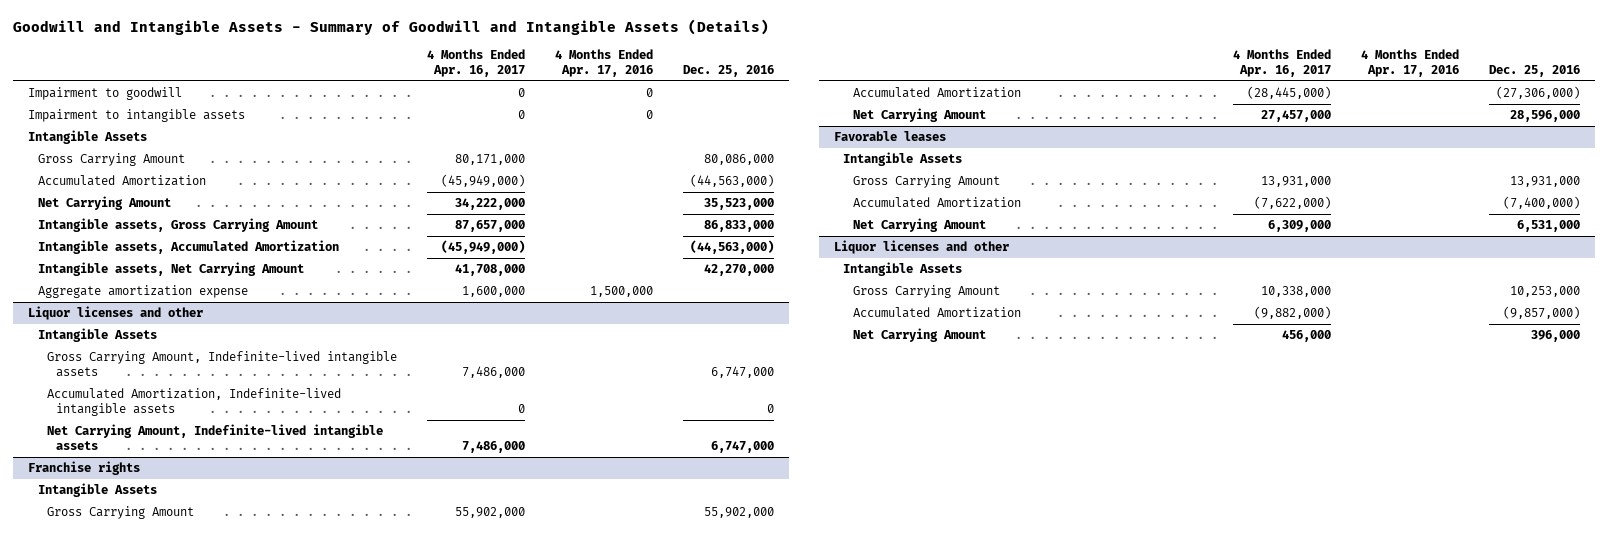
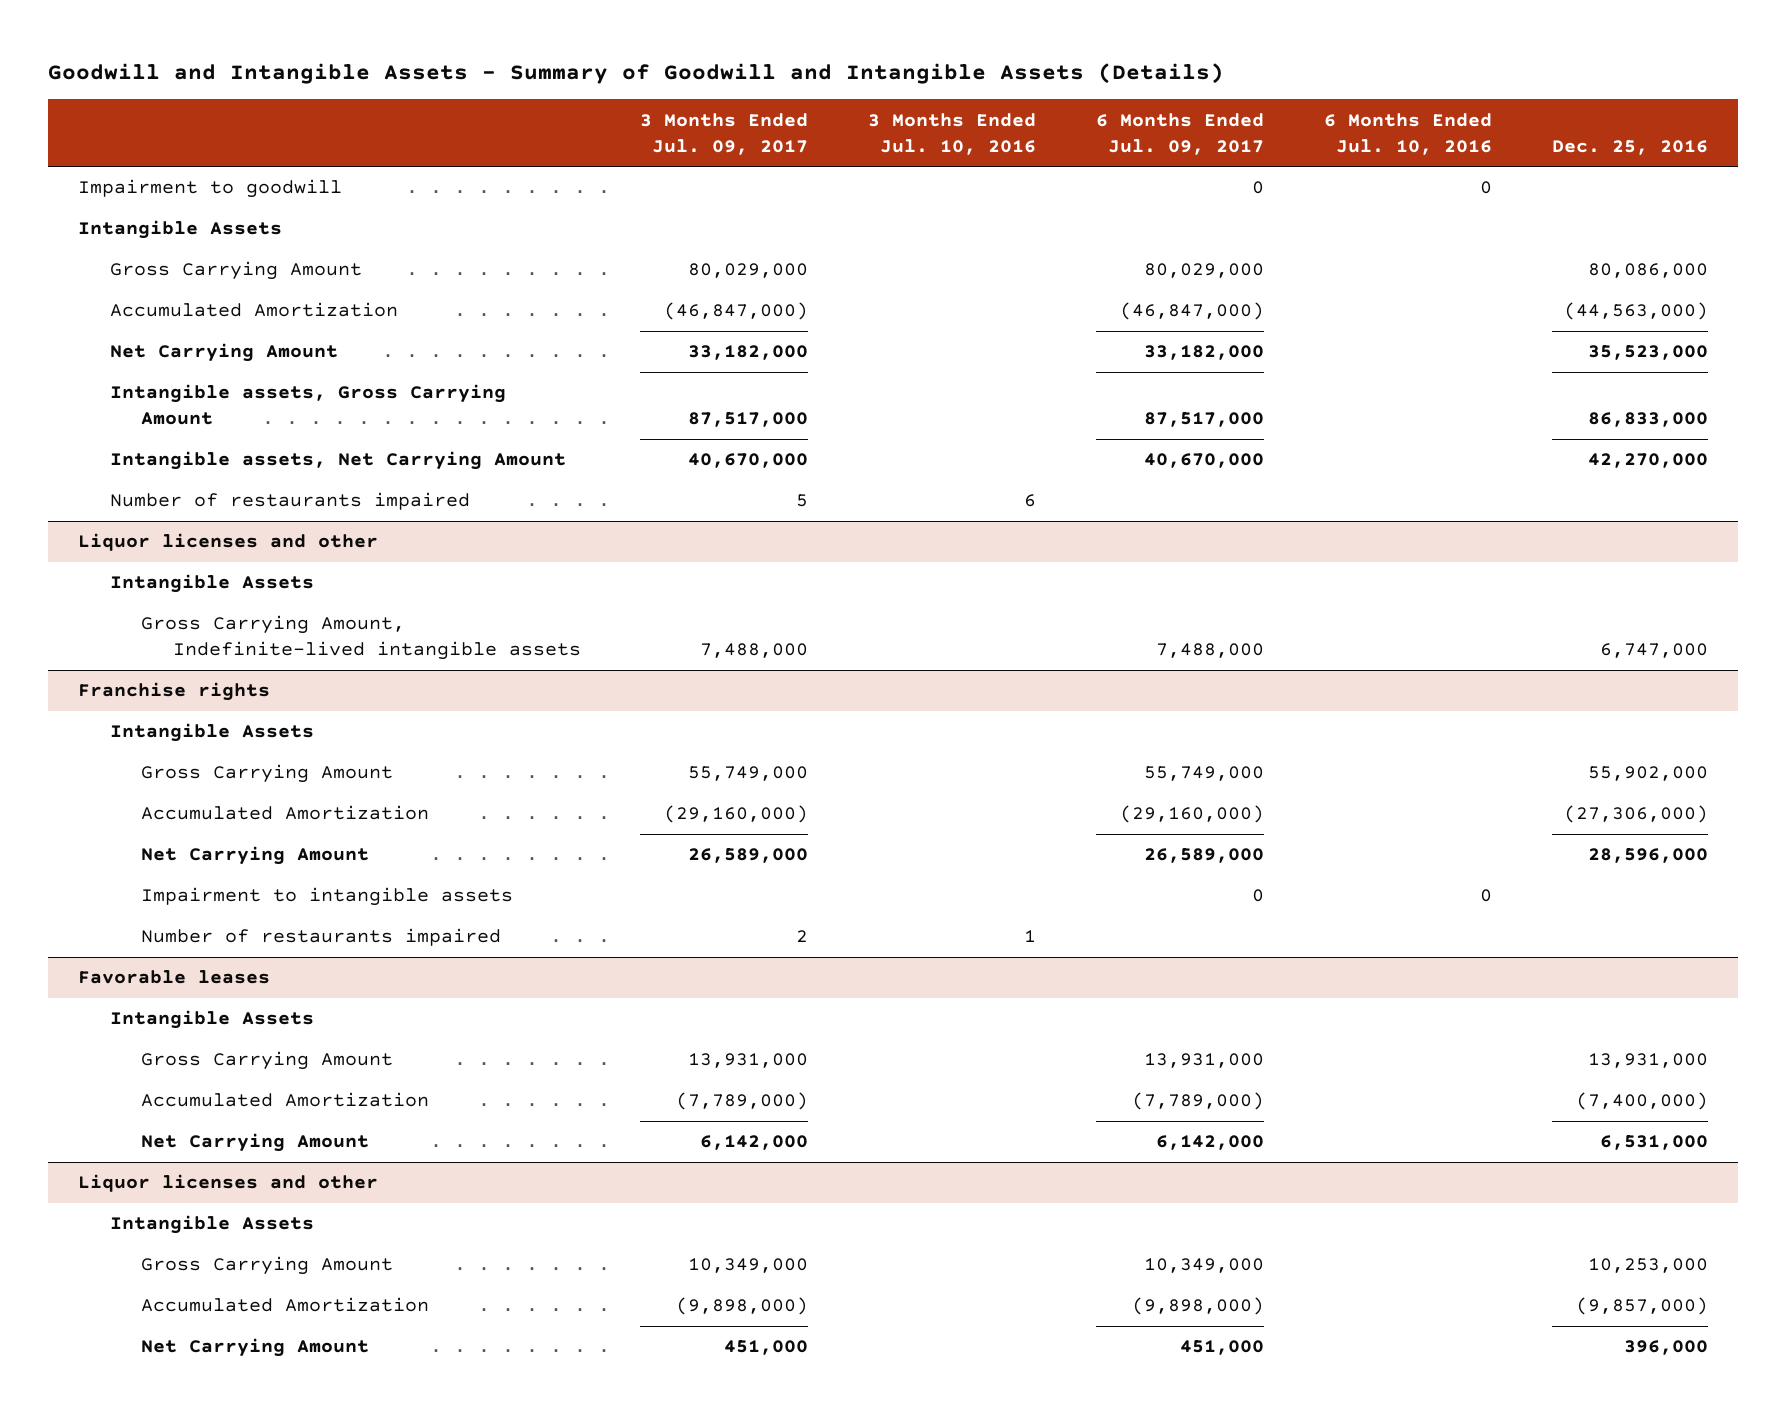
- | 4 Months Ended Apr. 16, 2017 | 4 Months Ended Apr. 17, 2016 | Dec. 25, 2016
+ | 3 Months Ended Jul. 09, 2017 | 3 Months Ended Jul. 10, 2016 | 6 Months Ended Jul. 09, 2017 | 6 Months Ended Jul. 10, 2016 | Dec. 25, 2016
- Impairment to intangible assets | 0 | 0 |
- Intangible assets, Accumulated Amortization | (45,949,000) | | (44,563,000)
- Aggregate amortization expense | 1,600,000 | 1,500,000 |
+ Number of restaurants impaired | 5 | 6 | | |
@ Liquor licenses and other
- Accumulated Amortization, Indefinite-lived intangible assets | 0 | | 0
- Net Carrying Amount, Indefinite-lived intangible assets | 7,486,000 | | 6,747,000
@ Franchise rights
+ Impairment to intangible assets | | | 0 | 0 |
+ Number of restaurants impaired | 2 | 1 | | |

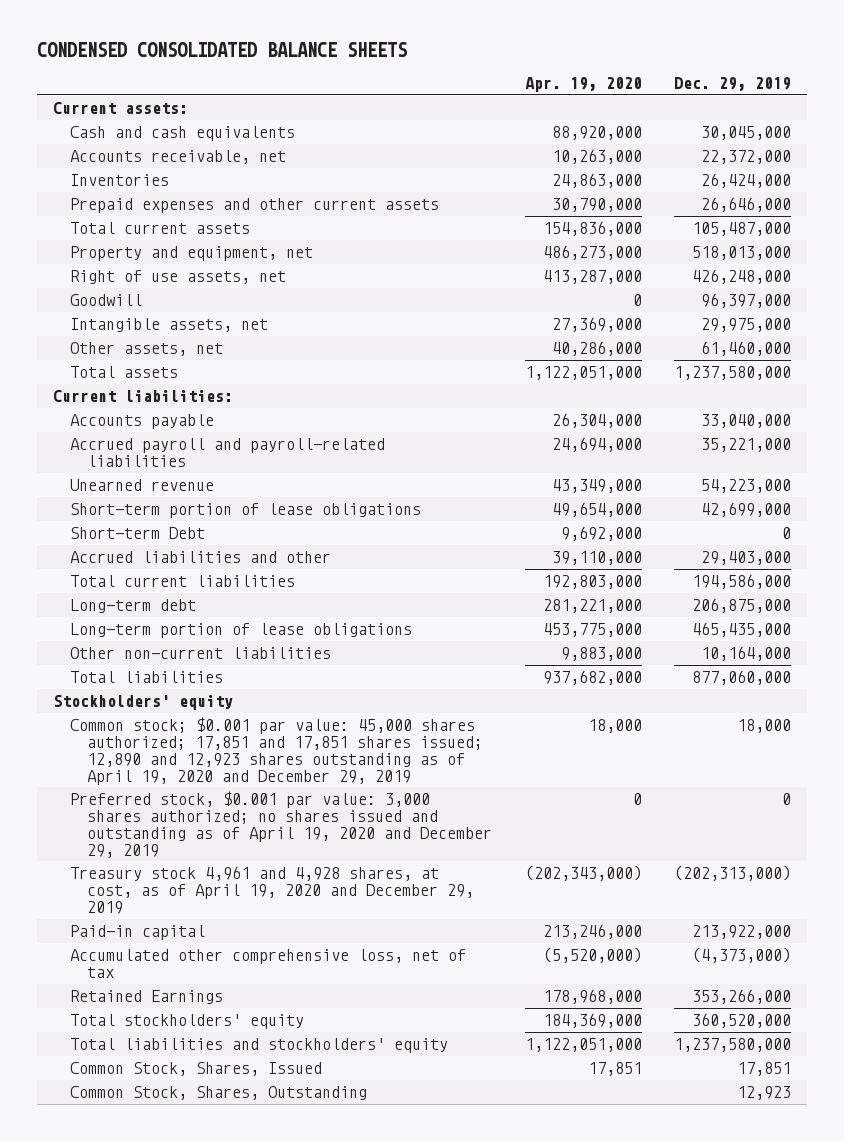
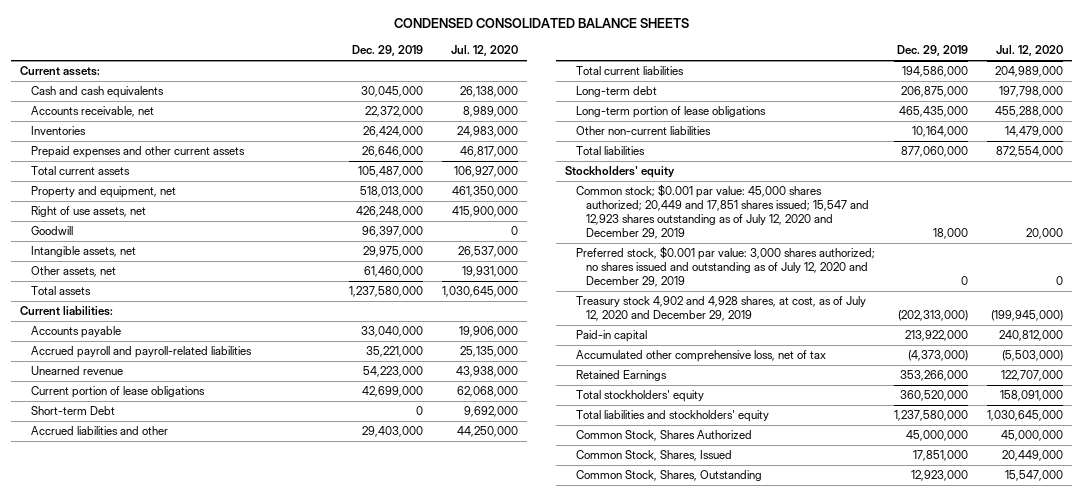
- | Apr. 19, 2020 | Dec. 29, 2019
+ | Dec. 29, 2019 | Jul. 12, 2020
- Short-term portion of lease obligations | 49,654,000 | 42,699,000
+ Current portion of lease obligations | 42,699,000 | 62,068,000
- Common stock; $0.001 par value: 45,000 shares authorized; 17,851 and 17,851 shares issued; 12,890 and 12,923 shares outstanding as of April 19, 2020 and December 29, 2019 | 18,000 | 18,000
- Preferred stock, $0.001 par value: 3,000 shares authorized; no shares issued and outstanding as of April 19, 2020 and December 29, 2019 | 0 | 0
- Treasury stock 4,961 and 4,928 shares, at cost, as of April 19, 2020 and December 29, 2019 | (202,343,000) | (202,313,000)
+ Common stock; $0.001 par value: 45,000 shares authorized; 20,449 and 17,851 shares issued; 15,547 and 12,923 shares outstanding as of July 12, 2020 and December 29, 2019 | 18,000 | 20,000
+ Preferred stock, $0.001 par value: 3,000 shares authorized; no shares issued and outstanding as of July 12, 2020 and December 29, 2019 | 0 | 0
+ Treasury stock 4,902 and 4,928 shares, at cost, as of July 12, 2020 and December 29, 2019 | (202,313,000) | (199,945,000)
- Common Stock, Shares, Issued | 17,851 | 17,851
- Common Stock, Shares, Outstanding | | 12,923
+ Common Stock, Shares Authorized | 45,000,000 | 45,000,000
+ Common Stock, Shares, Issued | 17,851,000 | 20,449,000
+ Common Stock, Shares, Outstanding | 12,923,000 | 15,547,000

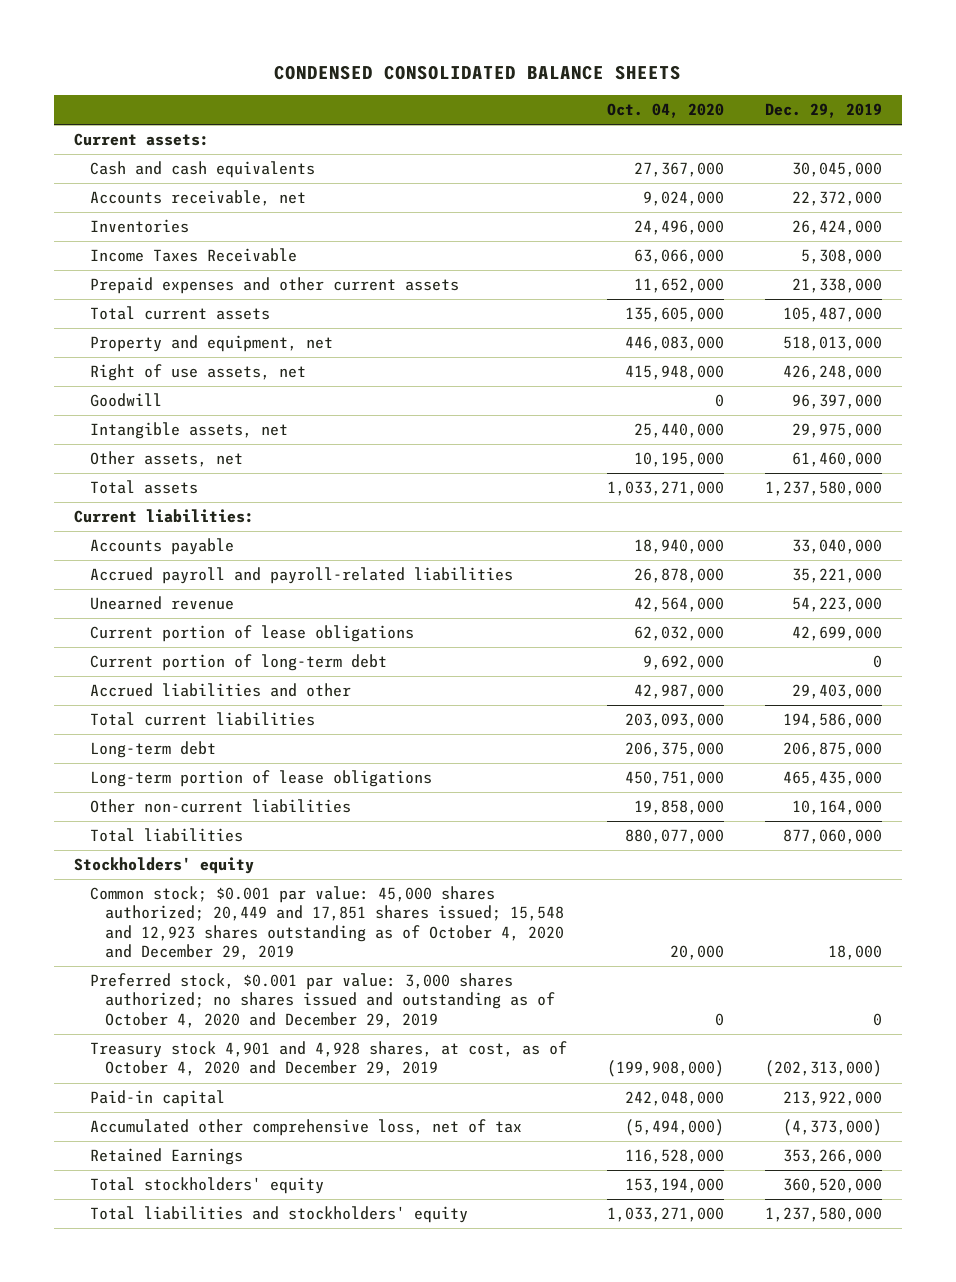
- | Dec. 29, 2019 | Jul. 12, 2020
+ | Oct. 04, 2020 | Dec. 29, 2019
- Prepaid expenses and other current assets | 26,646,000 | 46,817,000
+ Income Taxes Receivable | 63,066,000 | 5,308,000
+ Prepaid expenses and other current assets | 11,652,000 | 21,338,000
- Short-term Debt | 0 | 9,692,000
+ Current portion of long-term debt | 9,692,000 | 0
- Common stock; $0.001 par value: 45,000 shares authorized; 20,449 and 17,851 shares issued; 15,547 and 12,923 shares outstanding as of July 12, 2020 and December 29, 2019 | 18,000 | 20,000
- Preferred stock, $0.001 par value: 3,000 shares authorized; no shares issued and outstanding as of July 12, 2020 and December 29, 2019 | 0 | 0
- Treasury stock 4,902 and 4,928 shares, at cost, as of July 12, 2020 and December 29, 2019 | (202,313,000) | (199,945,000)
+ Common stock; $0.001 par value: 45,000 shares authorized; 20,449 and 17,851 shares issued; 15,548 and 12,923 shares outstanding as of October 4, 2020 and December 29, 2019 | 20,000 | 18,000
+ Preferred stock, $0.001 par value: 3,000 shares authorized; no shares issued and outstanding as of October 4, 2020 and December 29, 2019 | 0 | 0
+ Treasury stock 4,901 and 4,928 shares, at cost, as of October 4, 2020 and December 29, 2019 | (199,908,000) | (202,313,000)
- Common Stock, Shares Authorized | 45,000,000 | 45,000,000
- Common Stock, Shares, Issued | 17,851,000 | 20,449,000
- Common Stock, Shares, Outstanding | 12,923,000 | 15,547,000

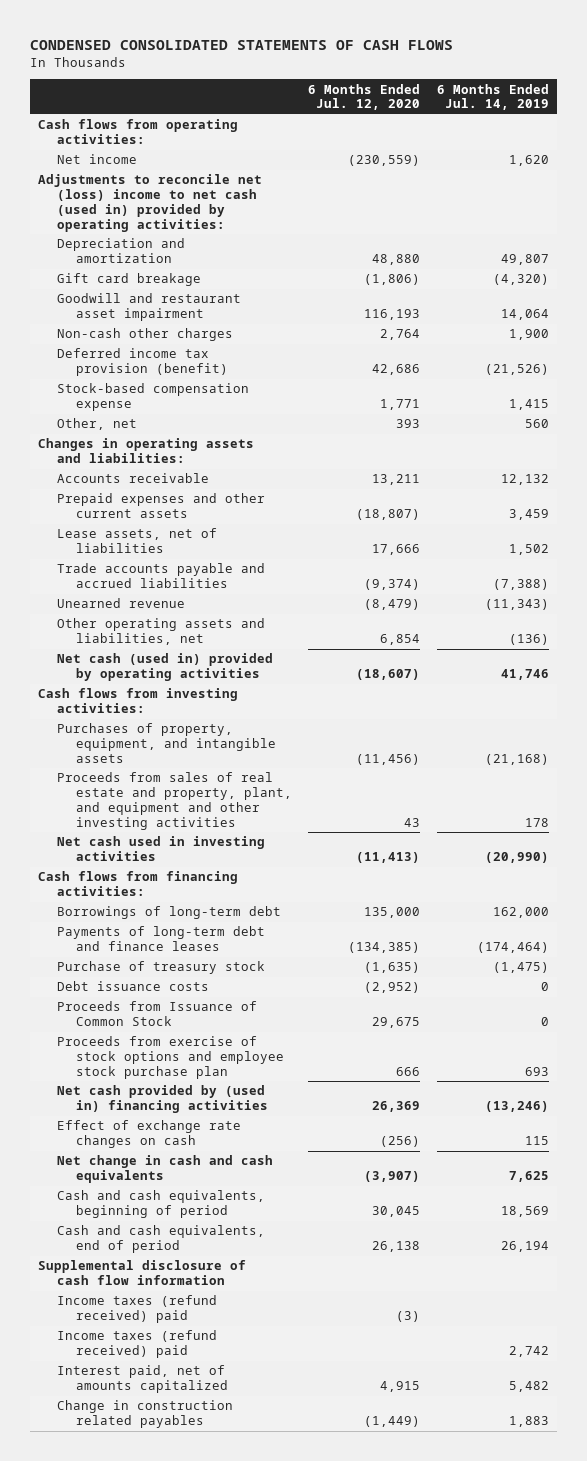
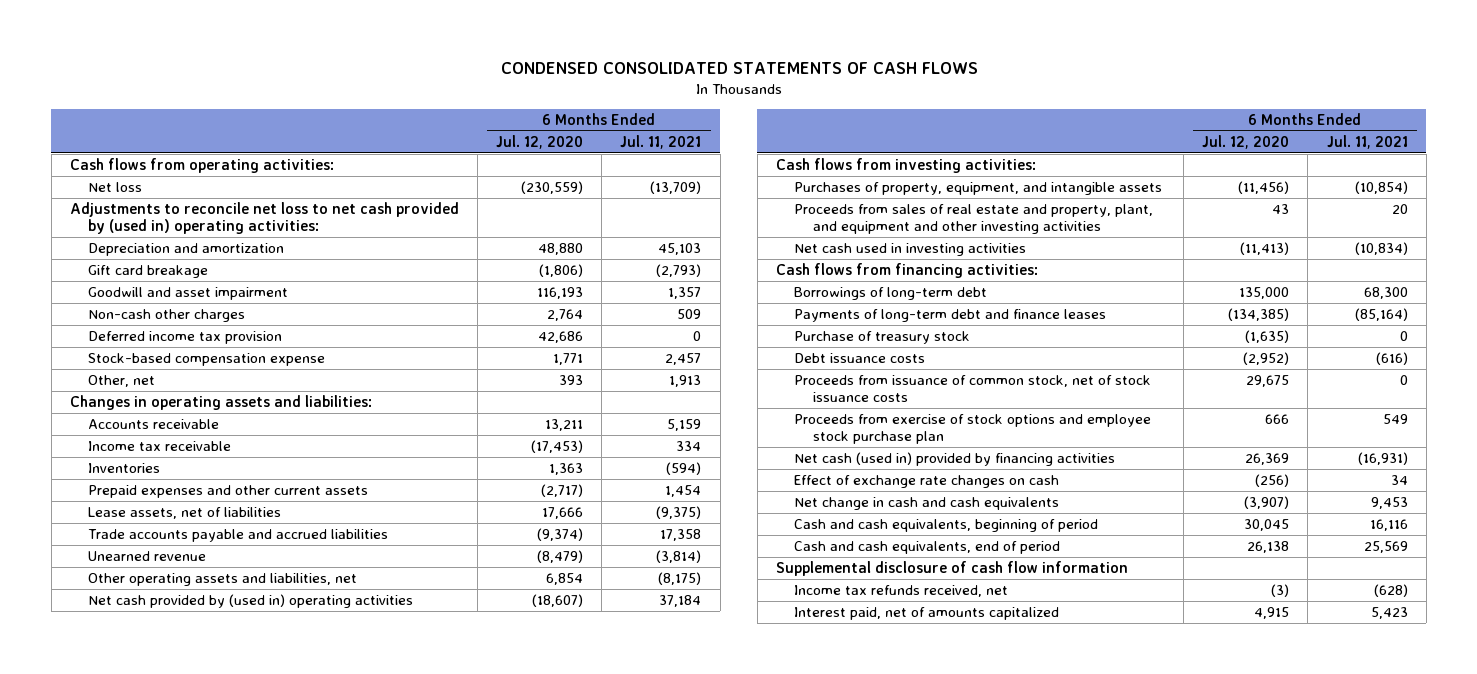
- | 6 Months Ended Jul. 12, 2020 | 6 Months Ended Jul. 14, 2019
+ | 6 Months Ended Jul. 12, 2020 | 6 Months Ended Jul. 11, 2021
- Net income | (230,559) | 1,620
- Adjustments to reconcile net (loss) income to net cash (used in) provided by operating activities:
+ Net loss | (230,559) | (13,709)
+ Adjustments to reconcile net loss to net cash provided by (used in) operating activities:
- Goodwill and restaurant asset impairment | 116,193 | 14,064
+ Goodwill and asset impairment | 116,193 | 1,357
- Deferred income tax provision (benefit) | 42,686 | (21,526)
+ Deferred income tax provision | 42,686 | 0
- Prepaid expenses and other current assets | (18,807) | 3,459
+ Income tax receivable | (17,453) | 334
+ Inventories | 1,363 | (594)
+ Prepaid expenses and other current assets | (2,717) | 1,454
- Net cash (used in) provided by operating activities | (18,607) | 41,746
+ Net cash provided by (used in) operating activities | (18,607) | 37,184
- Proceeds from Issuance of Common Stock | 29,675 | 0
+ Proceeds from issuance of common stock, net of stock issuance costs | 29,675 | 0
- Net cash provided by (used in) financing activities | 26,369 | (13,246)
+ Net cash (used in) provided by financing activities | 26,369 | (16,931)
- Income taxes (refund received) paid | (3) |
- Income taxes (refund received) paid | | 2,742
+ Income tax refunds received, net | (3) | (628)
- Change in construction related payables | (1,449) | 1,883

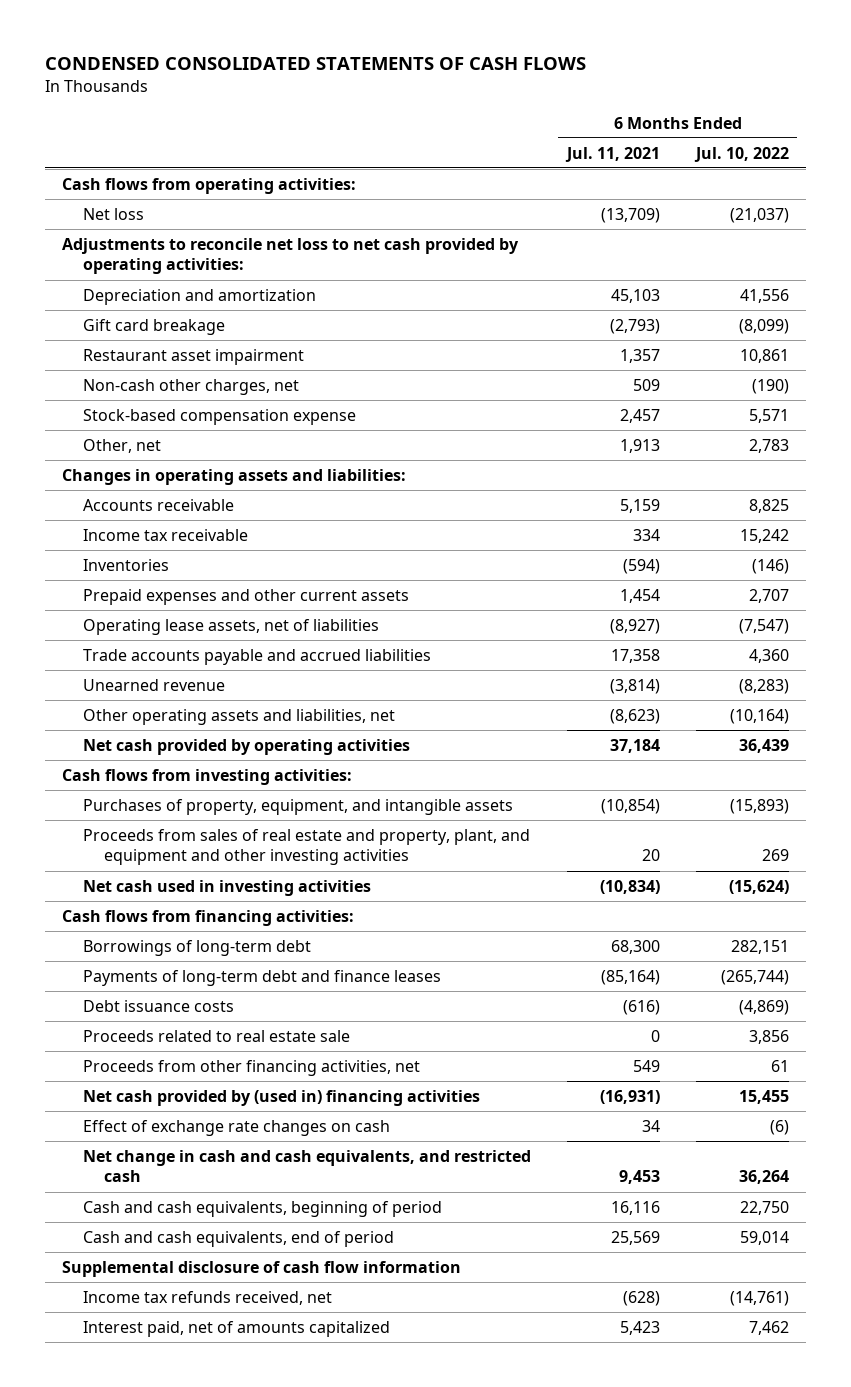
- | 6 Months Ended Jul. 12, 2020 | 6 Months Ended Jul. 11, 2021
+ | 6 Months Ended Jul. 11, 2021 | 6 Months Ended Jul. 10, 2022
- Adjustments to reconcile net loss to net cash provided by (used in) operating activities:
+ Adjustments to reconcile net loss to net cash provided by operating activities:
- Goodwill and asset impairment | 116,193 | 1,357
- Non-cash other charges | 2,764 | 509
- Deferred income tax provision | 42,686 | 0
+ Restaurant asset impairment | 1,357 | 10,861
+ Non-cash other charges, net | 509 | (190)
- Lease assets, net of liabilities | 17,666 | (9,375)
+ Operating lease assets, net of liabilities | (8,927) | (7,547)
- Other operating assets and liabilities, net | 6,854 | (8,175)
- Net cash provided by (used in) operating activities | (18,607) | 37,184
+ Other operating assets and liabilities, net | (8,623) | (10,164)
+ Net cash provided by operating activities | 37,184 | 36,439
- Purchase of treasury stock | (1,635) | 0
- Proceeds from issuance of common stock, net of stock issuance costs | 29,675 | 0
- Proceeds from exercise of stock options and employee stock purchase plan | 666 | 549
- Net cash (used in) provided by financing activities | 26,369 | (16,931)
+ Proceeds related to real estate sale | 0 | 3,856
+ Proceeds from other financing activities, net | 549 | 61
+ Net cash provided by (used in) financing activities | (16,931) | 15,455
- Net change in cash and cash equivalents | (3,907) | 9,453
+ Net change in cash and cash equivalents, and restricted cash | 9,453 | 36,264

